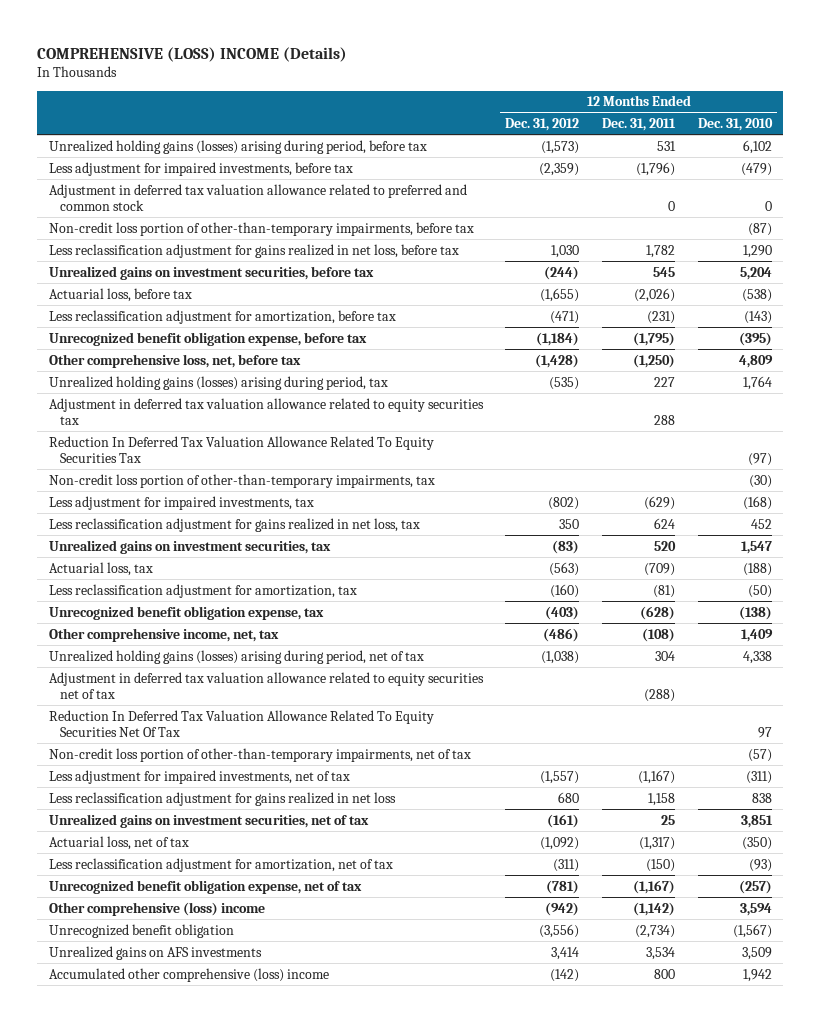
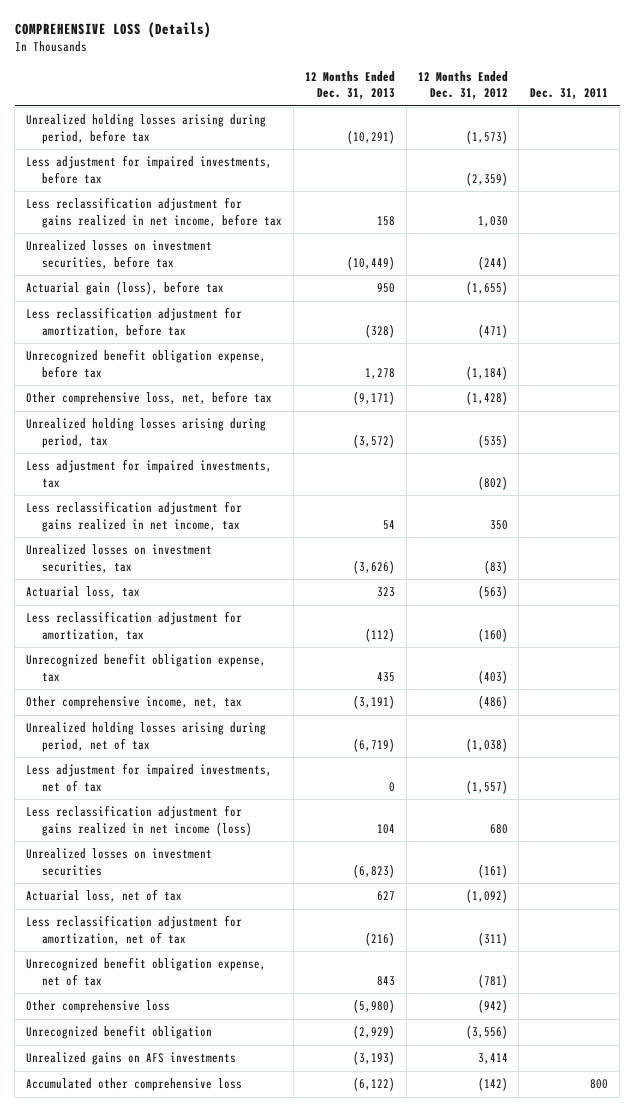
- COMPREHENSIVE (LOSS) INCOME (Details)
+ COMPREHENSIVE LOSS (Details)
- | 12 Months Ended Dec. 31, 2012 | 12 Months Ended Dec. 31, 2011 | 12 Months Ended Dec. 31, 2010
+ | 12 Months Ended Dec. 31, 2013 | 12 Months Ended Dec. 31, 2012 | Dec. 31, 2011
- Unrealized holding gains (losses) arising during period, before tax | (1,573) | 531 | 6,102
+ Unrealized holding losses arising during period, before tax | (10,291) | (1,573) |
- Adjustment in deferred tax valuation allowance related to preferred and common stock | | 0 | 0
- Non-credit loss portion of other-than-temporary impairments, before tax | | | (87)
- Less reclassification adjustment for gains realized in net loss, before tax | 1,030 | 1,782 | 1,290
- Unrealized gains on investment securities, before tax | (244) | 545 | 5,204
- Actuarial loss, before tax | (1,655) | (2,026) | (538)
+ Less reclassification adjustment for gains realized in net income, before tax | 158 | 1,030 |
+ Unrealized losses on investment securities, before tax | (10,449) | (244) |
+ Actuarial gain (loss), before tax | 950 | (1,655) |
- Unrealized holding gains (losses) arising during period, tax | (535) | 227 | 1,764
- Adjustment in deferred tax valuation allowance related to equity securities tax | | 288 |
- Reduction In Deferred Tax Valuation Allowance Related To Equity Securities Tax | | | (97)
- Non-credit loss portion of other-than-temporary impairments, tax | | | (30)
+ Unrealized holding losses arising during period, tax | (3,572) | (535) |
- Less reclassification adjustment for gains realized in net loss, tax | 350 | 624 | 452
- Unrealized gains on investment securities, tax | (83) | 520 | 1,547
+ Less reclassification adjustment for gains realized in net income, tax | 54 | 350 |
+ Unrealized losses on investment securities, tax | (3,626) | (83) |
- Unrealized holding gains (losses) arising during period, net of tax | (1,038) | 304 | 4,338
- Adjustment in deferred tax valuation allowance related to equity securities net of tax | | (288) |
- Reduction In Deferred Tax Valuation Allowance Related To Equity Securities Net Of Tax | | | 97
- Non-credit loss portion of other-than-temporary impairments, net of tax | | | (57)
+ Unrealized holding losses arising during period, net of tax | (6,719) | (1,038) |
- Less reclassification adjustment for gains realized in net loss | 680 | 1,158 | 838
- Unrealized gains on investment securities, net of tax | (161) | 25 | 3,851
+ Less reclassification adjustment for gains realized in net income (loss) | 104 | 680 |
+ Unrealized losses on investment securities | (6,823) | (161) |
- Other comprehensive (loss) income | (942) | (1,142) | 3,594
+ Other comprehensive loss | (5,980) | (942) |
- Accumulated other comprehensive (loss) income | (142) | 800 | 1,942
+ Accumulated other comprehensive loss | (6,122) | (142) | 800

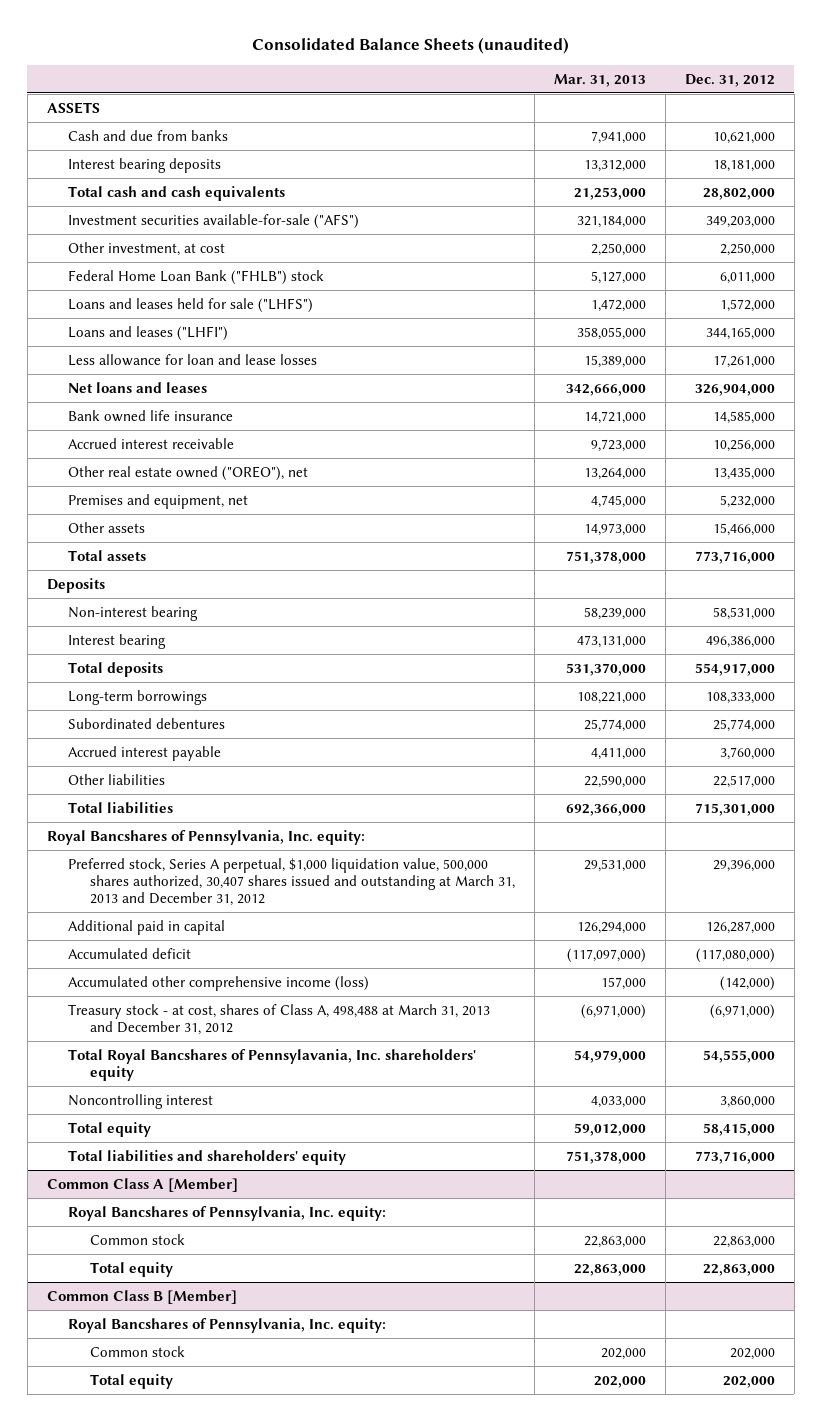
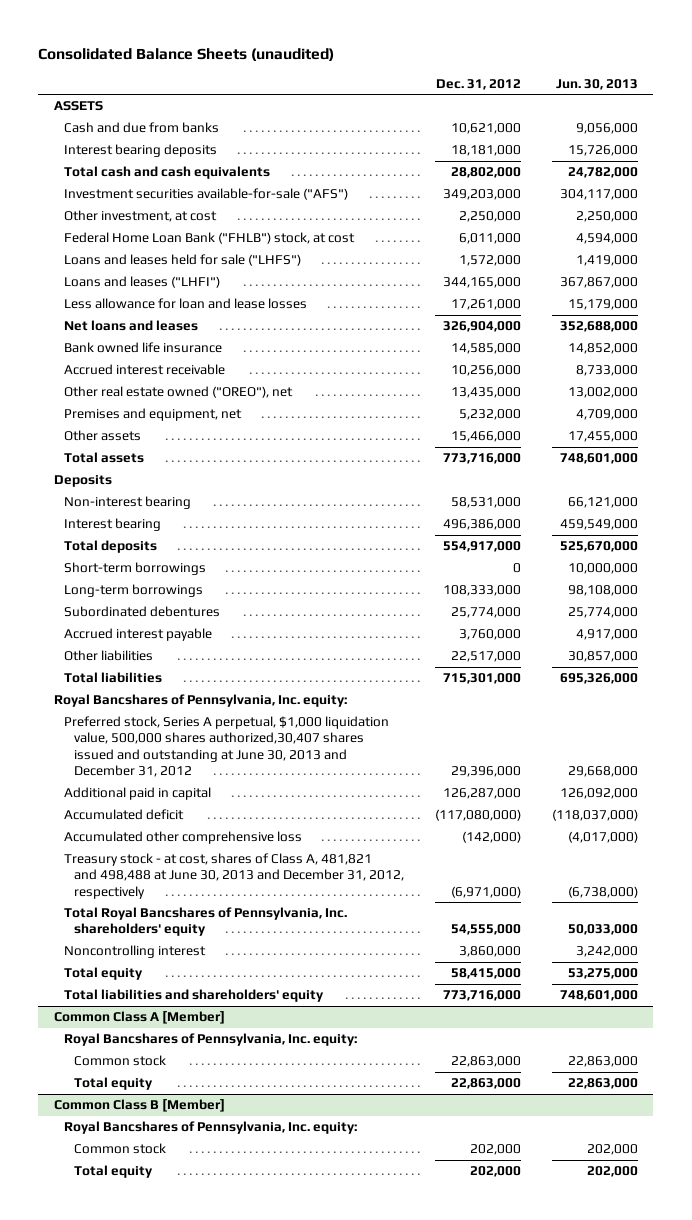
- | Mar. 31, 2013 | Dec. 31, 2012
+ | Dec. 31, 2012 | Jun. 30, 2013
- Federal Home Loan Bank ("FHLB") stock | 5,127,000 | 6,011,000
+ Federal Home Loan Bank ("FHLB") stock, at cost | 6,011,000 | 4,594,000
+ Short-term borrowings | 0 | 10,000,000
- Preferred stock, Series A perpetual, $1,000 liquidation value, 500,000 shares authorized, 30,407 shares issued and outstanding at March 31, 2013 and December 31, 2012 | 29,531,000 | 29,396,000
+ Preferred stock, Series A perpetual, $1,000 liquidation value, 500,000 shares authorized,30,407 shares issued and outstanding at June 30, 2013 and December 31, 2012 | 29,396,000 | 29,668,000
- Accumulated other comprehensive income (loss) | 157,000 | (142,000)
- Treasury stock - at cost, shares of Class A, 498,488 at March 31, 2013 and December 31, 2012 | (6,971,000) | (6,971,000)
- Total Royal Bancshares of Pennsylavania, Inc. shareholders' equity | 54,979,000 | 54,555,000
+ Accumulated other comprehensive loss | (142,000) | (4,017,000)
+ Treasury stock - at cost, shares of Class A, 481,821 and 498,488 at June 30, 2013 and December 31, 2012, respectively | (6,971,000) | (6,738,000)
+ Total Royal Bancshares of Pennsylvania, Inc. shareholders' equity | 54,555,000 | 50,033,000

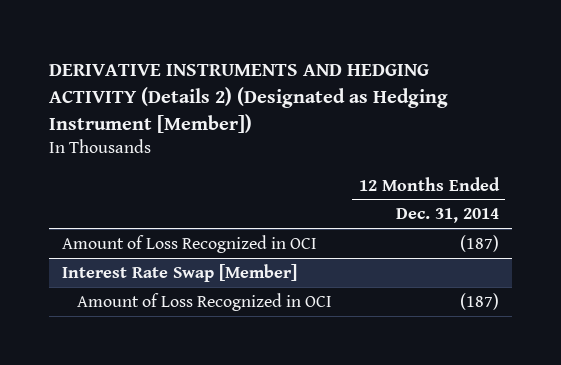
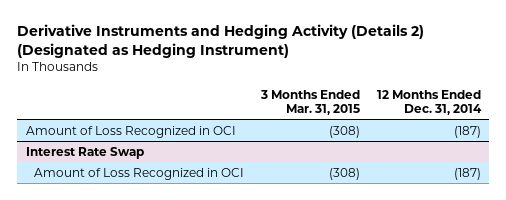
- DERIVATIVE INSTRUMENTS AND HEDGING ACTIVITY (Details 2) (Designated as Hedging Instrument [Member])
+ Derivative Instruments and Hedging Activity (Details 2) (Designated as Hedging Instrument)
- | 12 Months Ended Dec. 31, 2014
+ | 3 Months Ended Mar. 31, 2015 | 12 Months Ended Dec. 31, 2014
- Interest Rate Swap [Member]
+ Interest Rate Swap

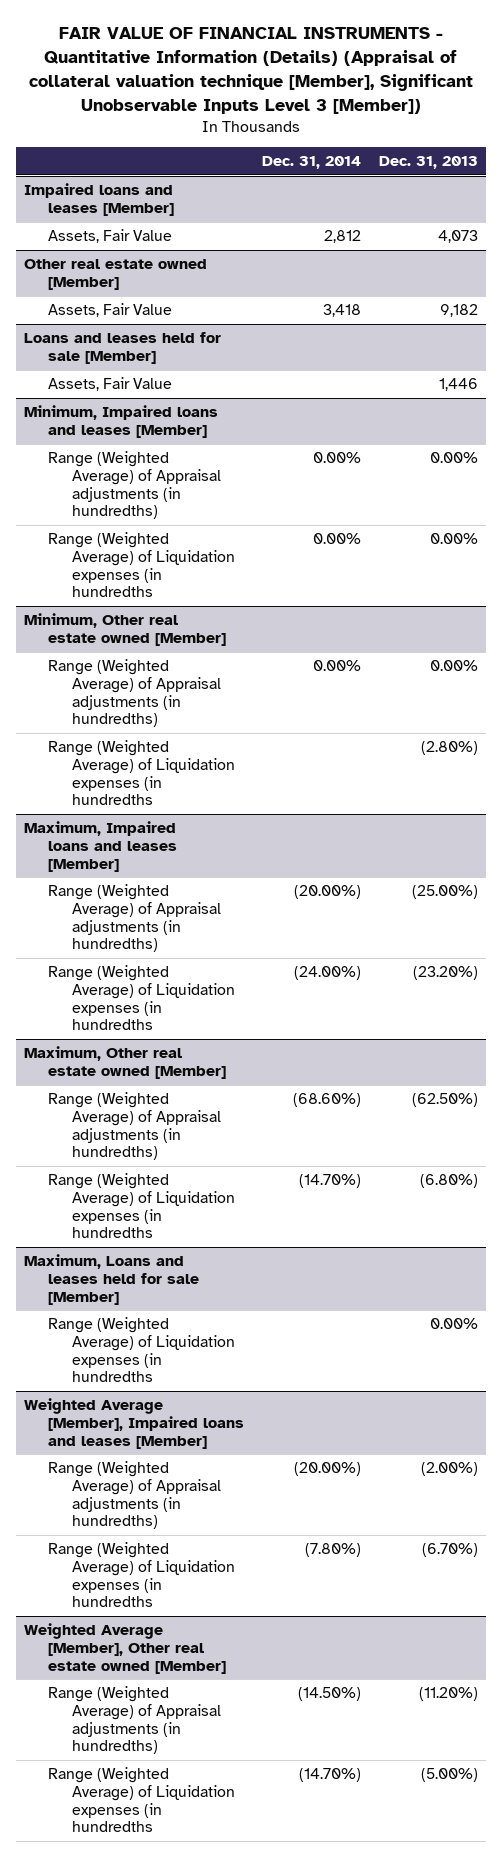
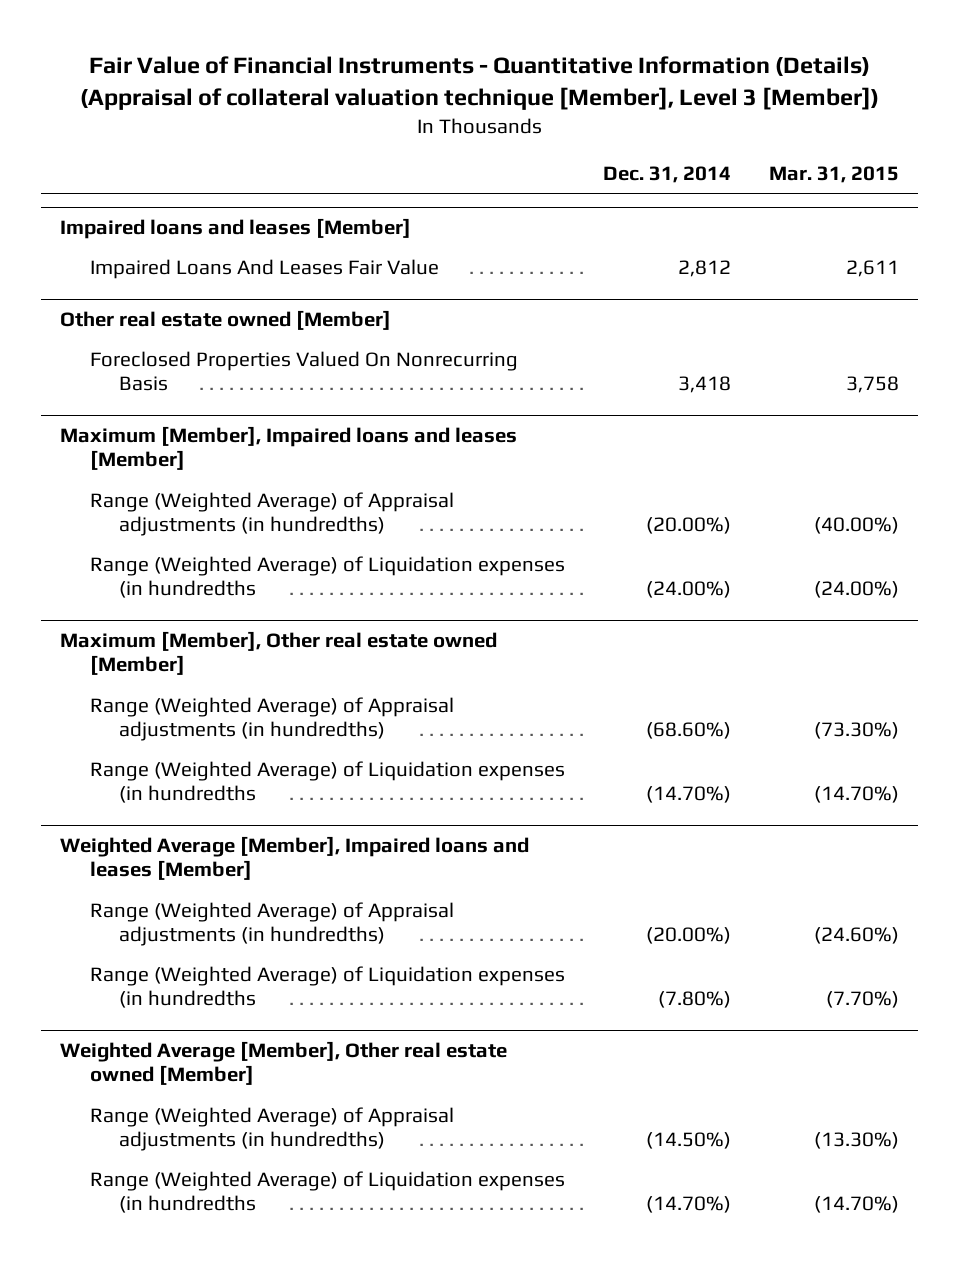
- FAIR VALUE OF FINANCIAL INSTRUMENTS - Quantitative Information (Details) (Appraisal of collateral valuation technique [Member], Significant Unobservable Inputs Level 3 [Member])
+ Fair Value of Financial Instruments - Quantitative Information (Details) (Appraisal of collateral valuation technique [Member], Level 3 [Member])
- | Dec. 31, 2014 | Dec. 31, 2013
+ | Dec. 31, 2014 | Mar. 31, 2015
@ Impaired loans and leases [Member]
- Assets, Fair Value | 2,812 | 4,073
+ Impaired Loans And Leases Fair Value | 2,812 | 2,611
@ Other real estate owned [Member]
- Assets, Fair Value | 3,418 | 9,182
- Loans and leases held for sale [Member]
- Assets, Fair Value | | 1,446
- Minimum, Impaired loans and leases [Member]
- Range (Weighted Average) of Appraisal adjustments (in hundredths) | 0.00% | 0.00%
- Range (Weighted Average) of Liquidation expenses (in hundredths | 0.00% | 0.00%
- Minimum, Other real estate owned [Member]
- Range (Weighted Average) of Appraisal adjustments (in hundredths) | 0.00% | 0.00%
- Range (Weighted Average) of Liquidation expenses (in hundredths | | (2.80%)
- Maximum, Impaired loans and leases [Member]
@ Other real estate owned [Member]
+ Foreclosed Properties Valued On Nonrecurring Basis | 3,418 | 3,758
+ Maximum [Member], Impaired loans and leases [Member]
- Maximum, Other real estate owned [Member]
+ Maximum [Member], Other real estate owned [Member]
- Maximum, Loans and leases held for sale [Member]
- Range (Weighted Average) of Liquidation expenses (in hundredths | | 0.00%

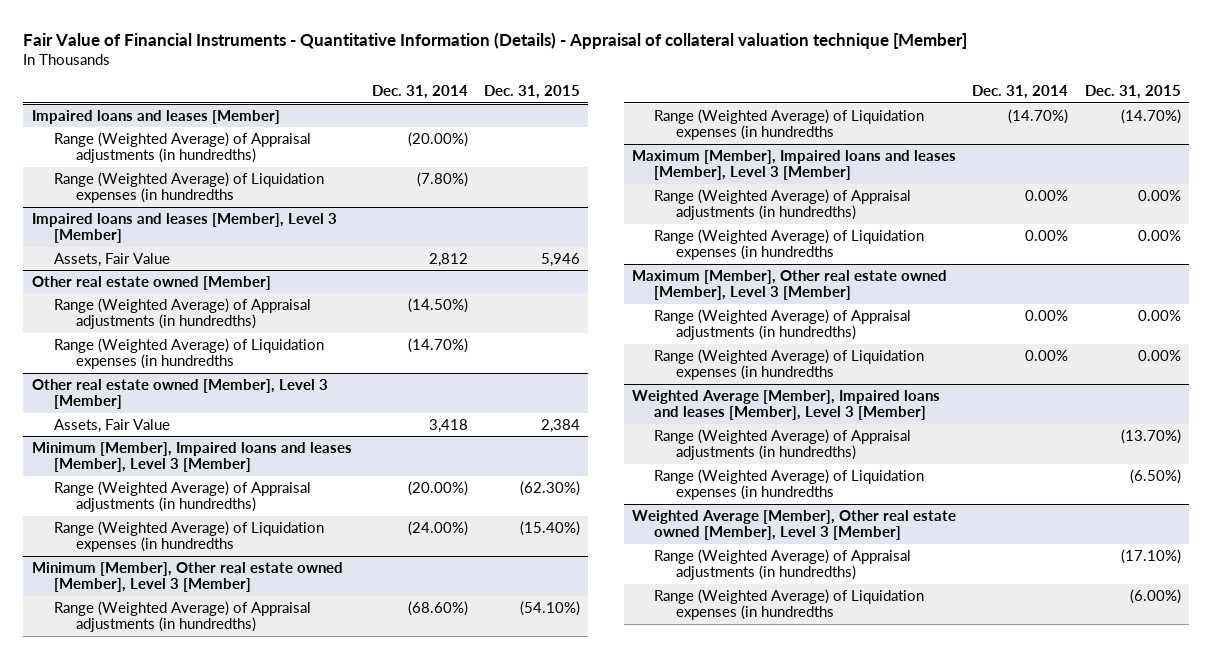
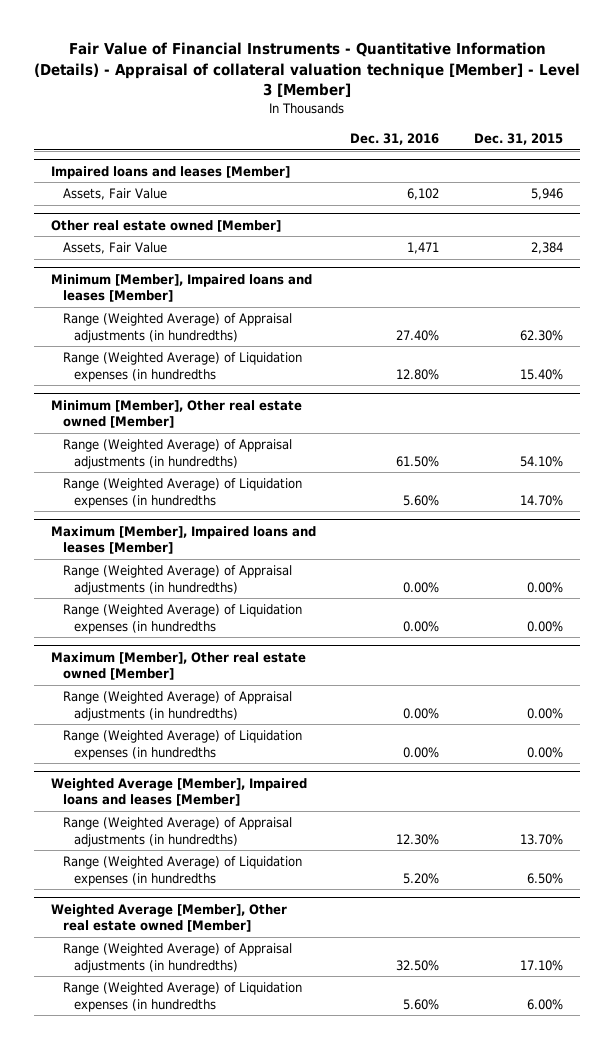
- Fair Value of Financial Instruments - Quantitative Information (Details) - Appraisal of collateral valuation technique [Member]
+ Fair Value of Financial Instruments - Quantitative Information (Details) - Appraisal of collateral valuation technique [Member] - Level 3 [Member]
- | Dec. 31, 2014 | Dec. 31, 2015
+ | Dec. 31, 2016 | Dec. 31, 2015
@ Impaired loans and leases [Member]
- Range (Weighted Average) of Appraisal adjustments (in hundredths) | (20.00%) |
- Range (Weighted Average) of Liquidation expenses (in hundredths | (7.80%) |
- Impaired loans and leases [Member], Level 3 [Member]
@ Other real estate owned [Member]
- Range (Weighted Average) of Appraisal adjustments (in hundredths) | (14.50%) |
- Range (Weighted Average) of Liquidation expenses (in hundredths | (14.70%) |
- Other real estate owned [Member], Level 3 [Member]
- Minimum [Member], Impaired loans and leases [Member], Level 3 [Member]
- Range (Weighted Average) of Appraisal adjustments (in hundredths) | (20.00%) | (62.30%)
- Range (Weighted Average) of Liquidation expenses (in hundredths | (24.00%) | (15.40%)
- Minimum [Member], Other real estate owned [Member], Level 3 [Member]
- Range (Weighted Average) of Appraisal adjustments (in hundredths) | (68.60%) | (54.10%)
- Range (Weighted Average) of Liquidation expenses (in hundredths | (14.70%) | (14.70%)
- Maximum [Member], Impaired loans and leases [Member], Level 3 [Member]
+ Minimum [Member], Impaired loans and leases [Member]
+ Range (Weighted Average) of Appraisal adjustments (in hundredths) | 27.40% | 62.30%
+ Range (Weighted Average) of Liquidation expenses (in hundredths | 12.80% | 15.40%
+ Minimum [Member], Other real estate owned [Member]
+ Range (Weighted Average) of Appraisal adjustments (in hundredths) | 61.50% | 54.10%
+ Range (Weighted Average) of Liquidation expenses (in hundredths | 5.60% | 14.70%
+ Maximum [Member], Impaired loans and leases [Member]
- Maximum [Member], Other real estate owned [Member], Level 3 [Member]
+ Maximum [Member], Other real estate owned [Member]
- Weighted Average [Member], Impaired loans and leases [Member], Level 3 [Member]
- Range (Weighted Average) of Appraisal adjustments (in hundredths) | | (13.70%)
- Range (Weighted Average) of Liquidation expenses (in hundredths | | (6.50%)
- Weighted Average [Member], Other real estate owned [Member], Level 3 [Member]
- Range (Weighted Average) of Appraisal adjustments (in hundredths) | | (17.10%)
- Range (Weighted Average) of Liquidation expenses (in hundredths | | (6.00%)
+ Weighted Average [Member], Impaired loans and leases [Member]
+ Range (Weighted Average) of Appraisal adjustments (in hundredths) | 12.30% | 13.70%
+ Range (Weighted Average) of Liquidation expenses (in hundredths | 5.20% | 6.50%
+ Weighted Average [Member], Other real estate owned [Member]
+ Range (Weighted Average) of Appraisal adjustments (in hundredths) | 32.50% | 17.10%
+ Range (Weighted Average) of Liquidation expenses (in hundredths | 5.60% | 6.00%

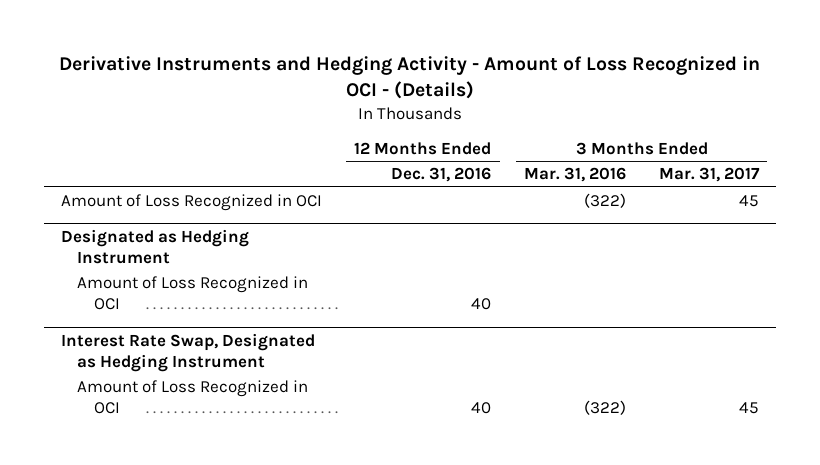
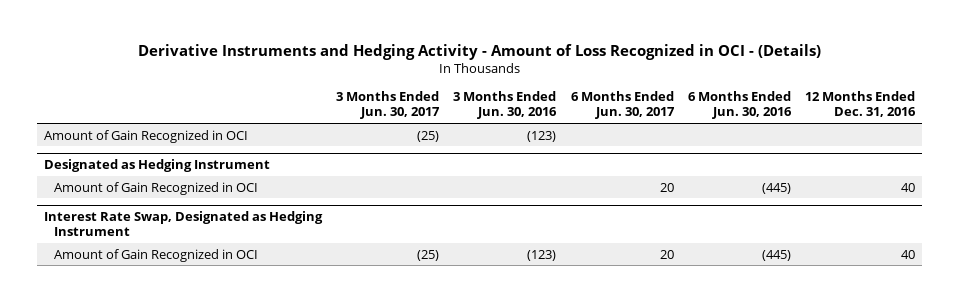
- | 12 Months Ended Dec. 31, 2016 | 3 Months Ended Mar. 31, 2016 | 3 Months Ended Mar. 31, 2017
+ | 3 Months Ended Jun. 30, 2017 | 3 Months Ended Jun. 30, 2016 | 6 Months Ended Jun. 30, 2017 | 6 Months Ended Jun. 30, 2016 | 12 Months Ended Dec. 31, 2016
- Amount of Loss Recognized in OCI | | (322) | 45
+ Amount of Gain Recognized in OCI | (25) | (123) | | |
@ Designated as Hedging Instrument
- Amount of Loss Recognized in OCI | 40 | |
+ Amount of Gain Recognized in OCI | | | 20 | (445) | 40
@ Interest Rate Swap, Designated as Hedging Instrument
- Amount of Loss Recognized in OCI | 40 | (322) | 45
+ Amount of Gain Recognized in OCI | (25) | (123) | 20 | (445) | 40

